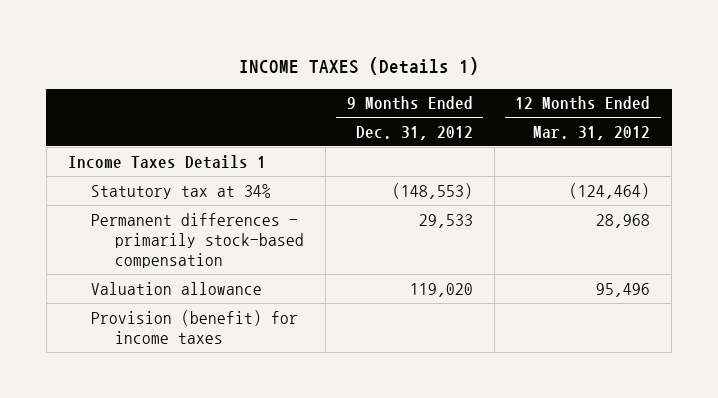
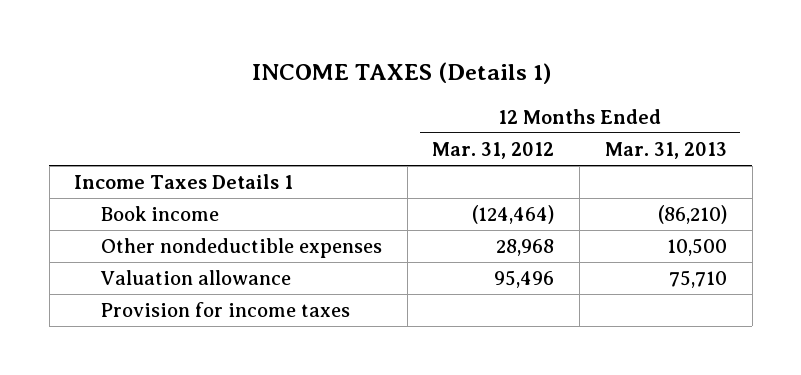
- | 9 Months Ended Dec. 31, 2012 | 12 Months Ended Mar. 31, 2012
+ | 12 Months Ended Mar. 31, 2012 | 12 Months Ended Mar. 31, 2013
- Statutory tax at 34% | (148,553) | (124,464)
- Permanent differences - primarily stock-based compensation | 29,533 | 28,968
+ Book income | (124,464) | (86,210)
+ Other nondeductible expenses | 28,968 | 10,500
- Provision (benefit) for income taxes
+ Provision for income taxes

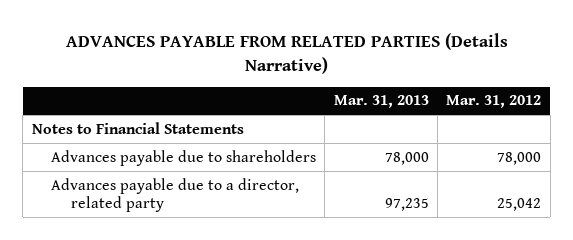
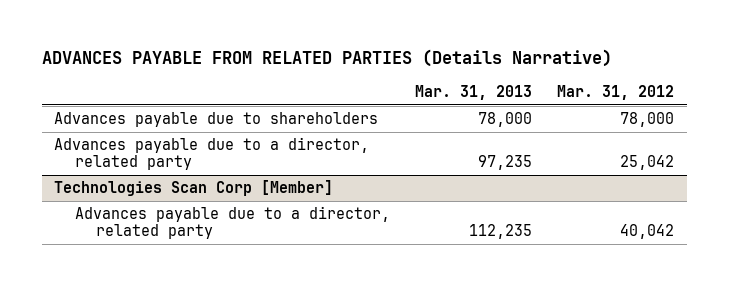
- Notes to Financial Statements
+ Technologies Scan Corp [Member]
+ Advances payable due to a director, related party | 112,235 | 40,042

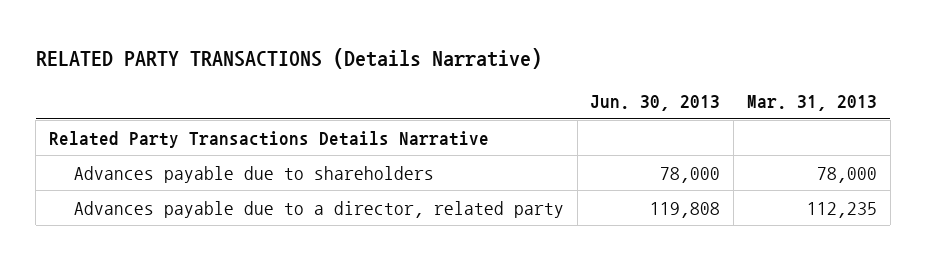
- ADVANCES PAYABLE FROM RELATED PARTIES (Details Narrative)
+ RELATED PARTY TRANSACTIONS (Details Narrative)
- | Mar. 31, 2013 | Mar. 31, 2012
+ | Jun. 30, 2013 | Mar. 31, 2013
+ Related Party Transactions Details Narrative
- Advances payable due to a director, related party | 97,235 | 25,042
- Technologies Scan Corp [Member]

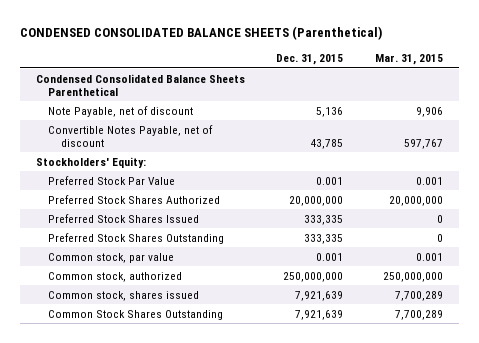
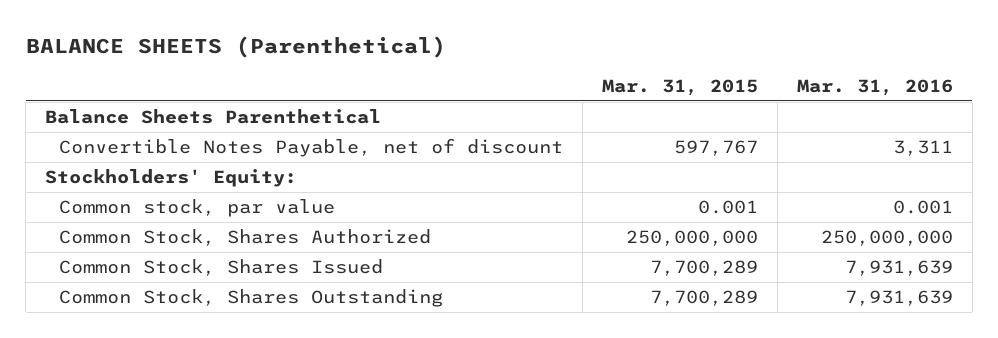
- CONDENSED CONSOLIDATED BALANCE SHEETS (Parenthetical)
+ BALANCE SHEETS (Parenthetical)
- | Dec. 31, 2015 | Mar. 31, 2015
+ | Mar. 31, 2015 | Mar. 31, 2016
- Condensed Consolidated Balance Sheets Parenthetical
- Note Payable, net of discount | 5,136 | 9,906
+ Balance Sheets Parenthetical
- Preferred Stock Par Value | 0.001 | 0.001
- Preferred Stock Shares Authorized | 20,000,000 | 20,000,000
- Preferred Stock Shares Issued | 333,335 | 0
- Preferred Stock Shares Outstanding | 333,335 | 0
- Common stock, authorized | 250,000,000 | 250,000,000
- Common stock, shares issued | 7,921,639 | 7,700,289
- Common Stock Shares Outstanding | 7,921,639 | 7,700,289
+ Common Stock, Shares Authorized | 250,000,000 | 250,000,000
+ Common Stock, Shares Issued | 7,700,289 | 7,931,639
+ Common Stock, Shares Outstanding | 7,700,289 | 7,931,639

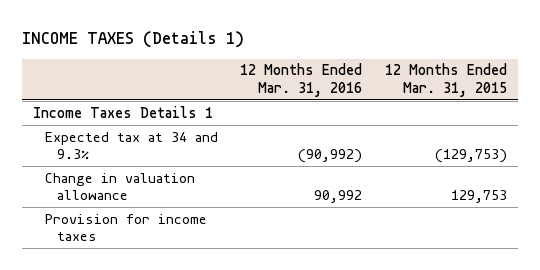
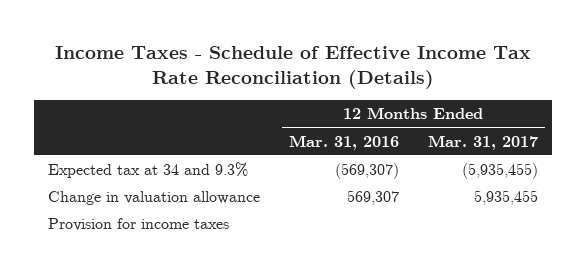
- INCOME TAXES (Details 1)
+ Income Taxes - Schedule of Effective Income Tax Rate Reconciliation (Details)
- | 12 Months Ended Mar. 31, 2016 | 12 Months Ended Mar. 31, 2015
+ | 12 Months Ended Mar. 31, 2016 | 12 Months Ended Mar. 31, 2017
- Income Taxes Details 1
- Expected tax at 34 and 9.3% | (90,992) | (129,753)
- Change in valuation allowance | 90,992 | 129,753
+ Expected tax at 34 and 9.3% | (569,307) | (5,935,455)
+ Change in valuation allowance | 569,307 | 5,935,455

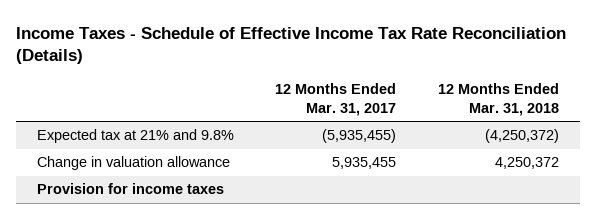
- | 12 Months Ended Mar. 31, 2016 | 12 Months Ended Mar. 31, 2017
+ | 12 Months Ended Mar. 31, 2017 | 12 Months Ended Mar. 31, 2018
- Expected tax at 34 and 9.3% | (569,307) | (5,935,455)
+ Expected tax at 21% and 9.8% | (5,935,455) | (4,250,372)

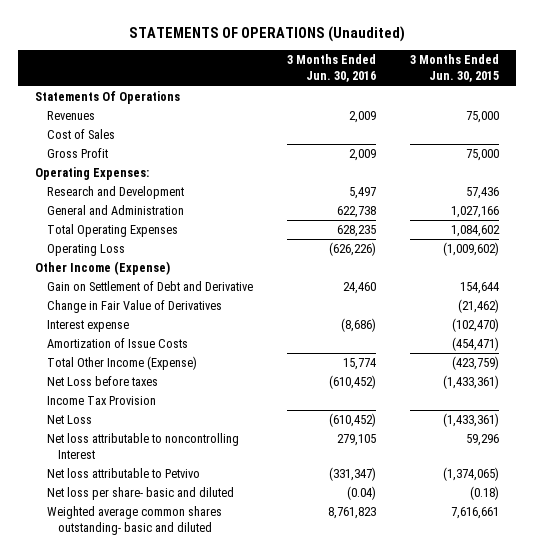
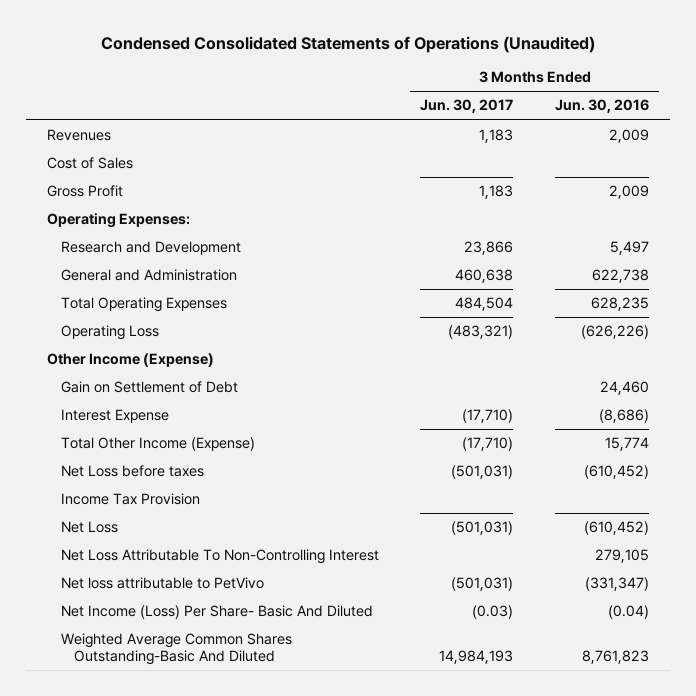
- STATEMENTS OF OPERATIONS (Unaudited)
+ Condensed Consolidated Statements of Operations (Unaudited)
- | 3 Months Ended Jun. 30, 2016 | 3 Months Ended Jun. 30, 2015
+ | 3 Months Ended Jun. 30, 2017 | 3 Months Ended Jun. 30, 2016
- Statements Of Operations
- Gain on Settlement of Debt and Derivative | 24,460 | 154,644
- Change in Fair Value of Derivatives | | (21,462)
- Interest expense | (8,686) | (102,470)
- Amortization of Issue Costs | | (454,471)
+ Gain on Settlement of Debt | | 24,460
+ Interest Expense | (17,710) | (8,686)
- Net loss attributable to noncontrolling Interest | 279,105 | 59,296
- Net loss attributable to Petvivo | (331,347) | (1,374,065)
- Net loss per share- basic and diluted | (0.04) | (0.18)
- Weighted average common shares outstanding- basic and diluted | 8,761,823 | 7,616,661
+ Net Loss Attributable To Non-Controlling Interest | | 279,105
+ Net loss attributable to PetVivo | (501,031) | (331,347)
+ Net Income (Loss) Per Share- Basic And Diluted | (0.03) | (0.04)
+ Weighted Average Common Shares Outstanding-Basic And Diluted | 14,984,193 | 8,761,823

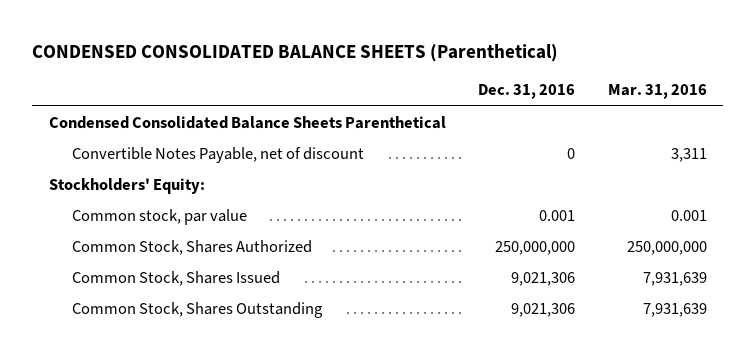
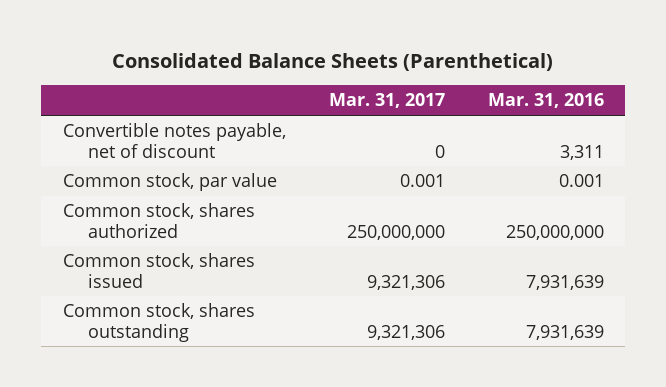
- CONDENSED CONSOLIDATED BALANCE SHEETS (Parenthetical)
+ Consolidated Balance Sheets (Parenthetical)
- | Dec. 31, 2016 | Mar. 31, 2016
+ | Mar. 31, 2017 | Mar. 31, 2016
- Condensed Consolidated Balance Sheets Parenthetical
- Convertible Notes Payable, net of discount | 0 | 3,311
- Stockholders' Equity:
+ Convertible notes payable, net of discount | 0 | 3,311
- Common Stock, Shares Authorized | 250,000,000 | 250,000,000
- Common Stock, Shares Issued | 9,021,306 | 7,931,639
- Common Stock, Shares Outstanding | 9,021,306 | 7,931,639
+ Common stock, shares authorized | 250,000,000 | 250,000,000
+ Common stock, shares issued | 9,321,306 | 7,931,639
+ Common stock, shares outstanding | 9,321,306 | 7,931,639

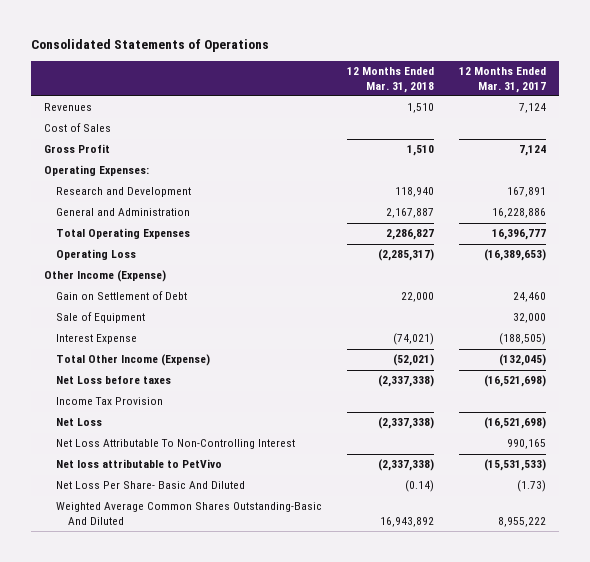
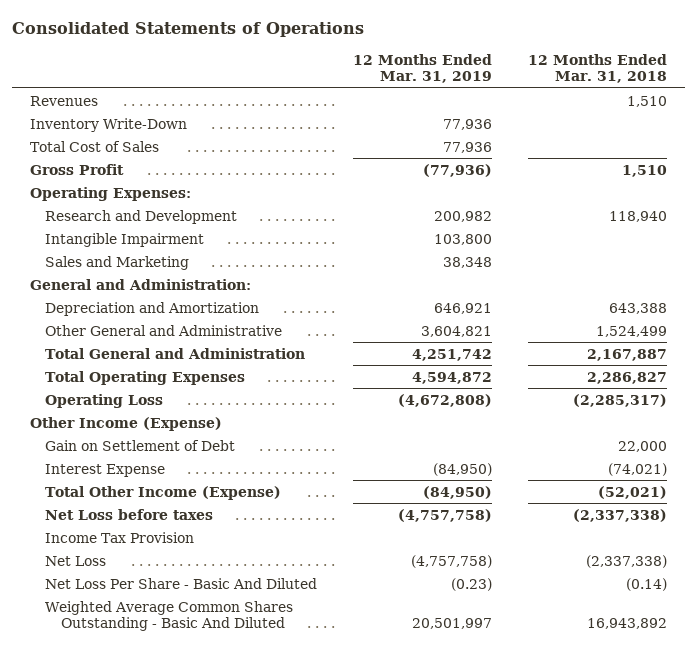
- | 12 Months Ended Mar. 31, 2018 | 12 Months Ended Mar. 31, 2017
+ | 12 Months Ended Mar. 31, 2019 | 12 Months Ended Mar. 31, 2018
- Cost of Sales
+ Inventory Write-Down | 77,936 |
+ Total Cost of Sales | 77,936 |
- General and Administration | 2,167,887 | 16,228,886
+ Intangible Impairment | 103,800 |
+ Sales and Marketing | 38,348 |
+ General and Administration:
+ Depreciation and Amortization | 646,921 | 643,388
+ Other General and Administrative | 3,604,821 | 1,524,499
+ Total General and Administration | 4,251,742 | 2,167,887
- Sale of Equipment | | 32,000
- Net Loss Attributable To Non-Controlling Interest | | 990,165
- Net loss attributable to PetVivo | (2,337,338) | (15,531,533)
- Net Loss Per Share- Basic And Diluted | (0.14) | (1.73)
- Weighted Average Common Shares Outstanding-Basic And Diluted | 16,943,892 | 8,955,222
+ Net Loss Per Share - Basic And Diluted | (0.23) | (0.14)
+ Weighted Average Common Shares Outstanding - Basic And Diluted | 20,501,997 | 16,943,892

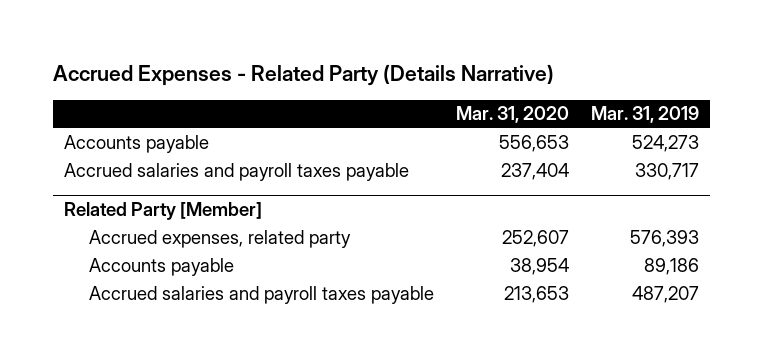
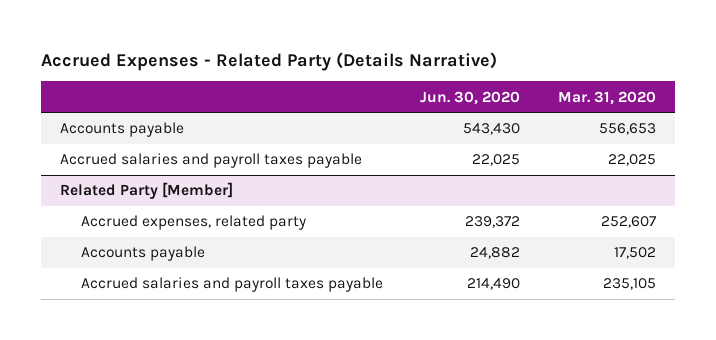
- | Mar. 31, 2020 | Mar. 31, 2019
+ | Jun. 30, 2020 | Mar. 31, 2020
- Accrued salaries and payroll taxes payable | 237,404 | 330,717
+ Accrued salaries and payroll taxes payable | 22,025 | 22,025
@ Related Party [Member]
- Accounts payable | 38,954 | 89,186
- Accrued salaries and payroll taxes payable | 213,653 | 487,207
+ Accounts payable | 24,882 | 17,502
+ Accrued salaries and payroll taxes payable | 214,490 | 235,105

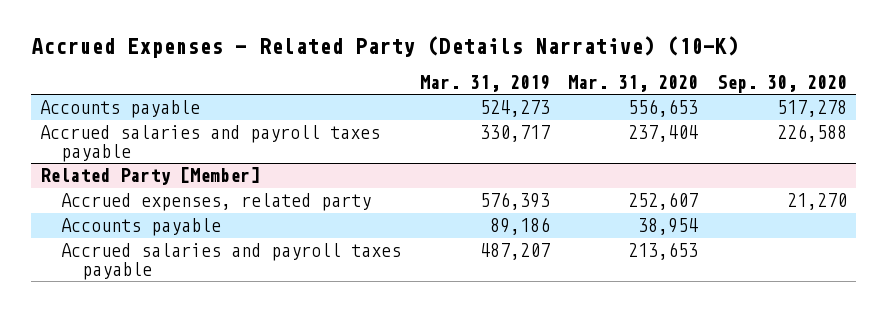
- Accrued Expenses - Related Party (Details Narrative)
+ Accrued Expenses - Related Party (Details Narrative) (10-K)
- | Jun. 30, 2020 | Mar. 31, 2020
+ | Mar. 31, 2019 | Mar. 31, 2020 | Sep. 30, 2020
- Accrued salaries and payroll taxes payable | 22,025 | 22,025
+ Accrued salaries and payroll taxes payable | 330,717 | 237,404 | 226,588
@ Related Party [Member]
- Accounts payable | 24,882 | 17,502
- Accrued salaries and payroll taxes payable | 214,490 | 235,105
+ Accounts payable | 89,186 | 38,954 |
+ Accrued salaries and payroll taxes payable | 487,207 | 213,653 |

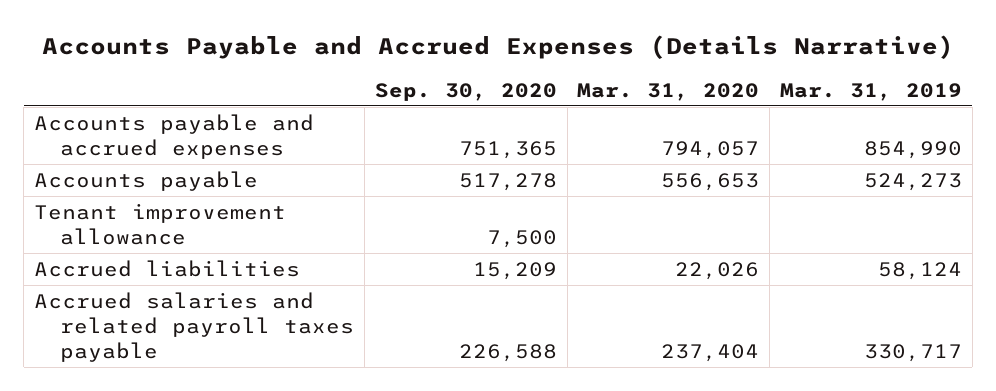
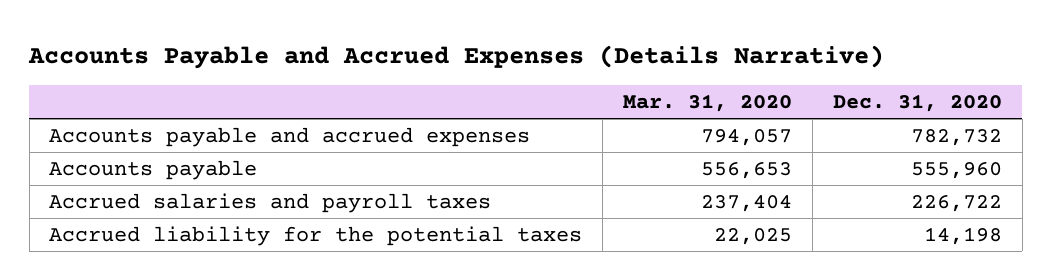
- | Sep. 30, 2020 | Mar. 31, 2020 | Mar. 31, 2019
+ | Mar. 31, 2020 | Dec. 31, 2020
- Tenant improvement allowance | 7,500 | |
- Accrued liabilities | 15,209 | 22,026 | 58,124
- Accrued salaries and related payroll taxes payable | 226,588 | 237,404 | 330,717
+ Accrued salaries and payroll taxes | 237,404 | 226,722
+ Accrued liability for the potential taxes | 22,025 | 14,198

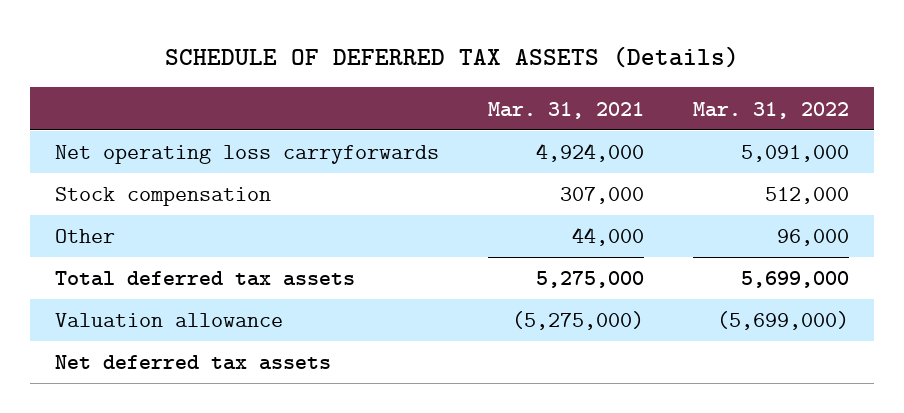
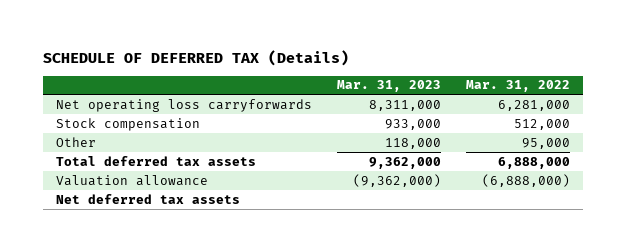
- SCHEDULE OF DEFERRED TAX ASSETS (Details)
+ SCHEDULE OF DEFERRED TAX (Details)
- | Mar. 31, 2021 | Mar. 31, 2022
+ | Mar. 31, 2023 | Mar. 31, 2022
- Net operating loss carryforwards | 4,924,000 | 5,091,000
+ Net operating loss carryforwards | 8,311,000 | 6,281,000
- Other | 44,000 | 96,000
- Total deferred tax assets | 5,275,000 | 5,699,000
- Valuation allowance | (5,275,000) | (5,699,000)
+ Other | 118,000 | 95,000
+ Total deferred tax assets | 9,362,000 | 6,888,000
+ Valuation allowance | (9,362,000) | (6,888,000)

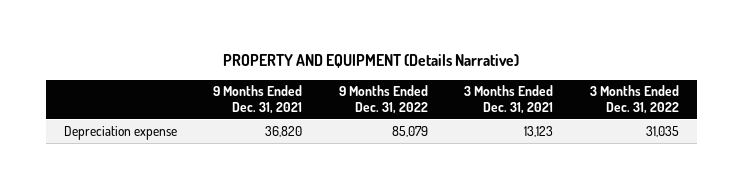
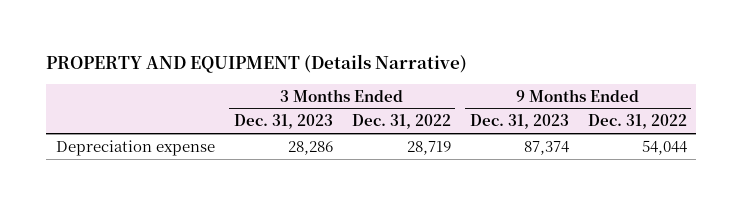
- | 9 Months Ended Dec. 31, 2021 | 9 Months Ended Dec. 31, 2022 | 3 Months Ended Dec. 31, 2021 | 3 Months Ended Dec. 31, 2022
+ | 3 Months Ended Dec. 31, 2023 | 3 Months Ended Dec. 31, 2022 | 9 Months Ended Dec. 31, 2023 | 9 Months Ended Dec. 31, 2022
- Depreciation expense | 36,820 | 85,079 | 13,123 | 31,035
+ Depreciation expense | 28,286 | 28,719 | 87,374 | 54,044

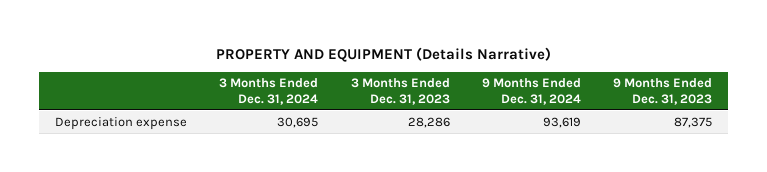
- | 3 Months Ended Dec. 31, 2023 | 3 Months Ended Dec. 31, 2022 | 9 Months Ended Dec. 31, 2023 | 9 Months Ended Dec. 31, 2022
+ | 3 Months Ended Dec. 31, 2024 | 3 Months Ended Dec. 31, 2023 | 9 Months Ended Dec. 31, 2024 | 9 Months Ended Dec. 31, 2023
- Depreciation expense | 28,286 | 28,719 | 87,374 | 54,044
+ Depreciation expense | 30,695 | 28,286 | 93,619 | 87,375

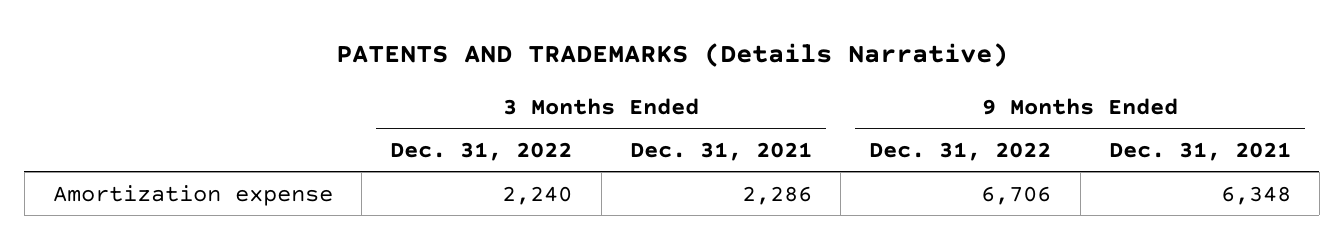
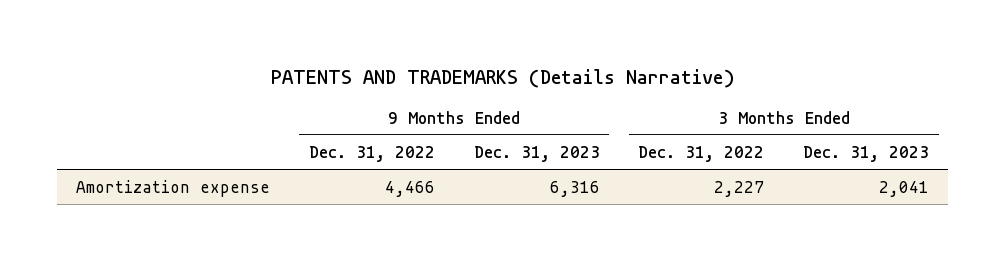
- | 3 Months Ended Dec. 31, 2022 | 3 Months Ended Dec. 31, 2021 | 9 Months Ended Dec. 31, 2022 | 9 Months Ended Dec. 31, 2021
+ | 9 Months Ended Dec. 31, 2022 | 9 Months Ended Dec. 31, 2023 | 3 Months Ended Dec. 31, 2022 | 3 Months Ended Dec. 31, 2023
- Amortization expense | 2,240 | 2,286 | 6,706 | 6,348
+ Amortization expense | 4,466 | 6,316 | 2,227 | 2,041

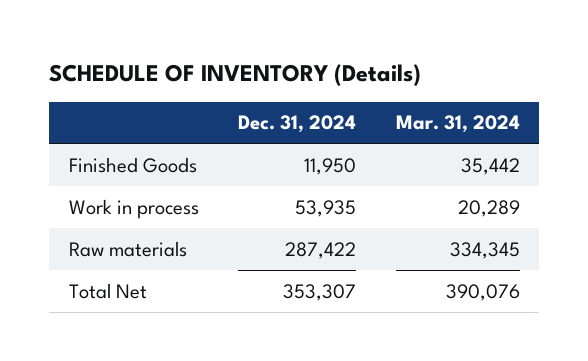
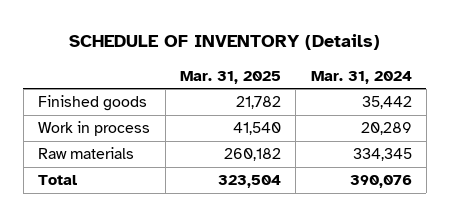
- | Dec. 31, 2024 | Mar. 31, 2024
+ | Mar. 31, 2025 | Mar. 31, 2024
- Finished Goods | 11,950 | 35,442
+ Finished goods | 21,782 | 35,442
- Total Net | 353,307 | 390,076
+ Total | 323,504 | 390,076

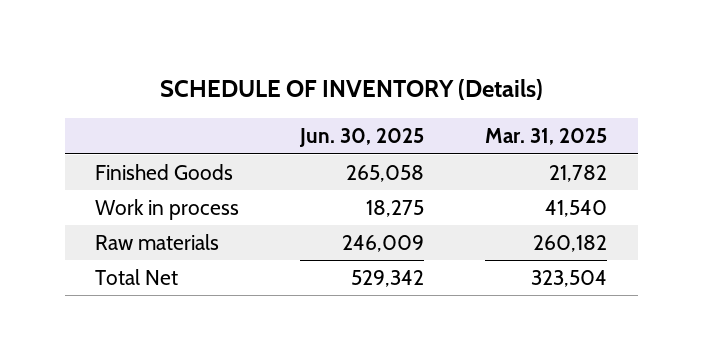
- | Mar. 31, 2025 | Mar. 31, 2024
+ | Jun. 30, 2025 | Mar. 31, 2025
- Finished goods | 21,782 | 35,442
+ Finished Goods | 265,058 | 21,782
- Total | 323,504 | 390,076
+ Total Net | 529,342 | 323,504

